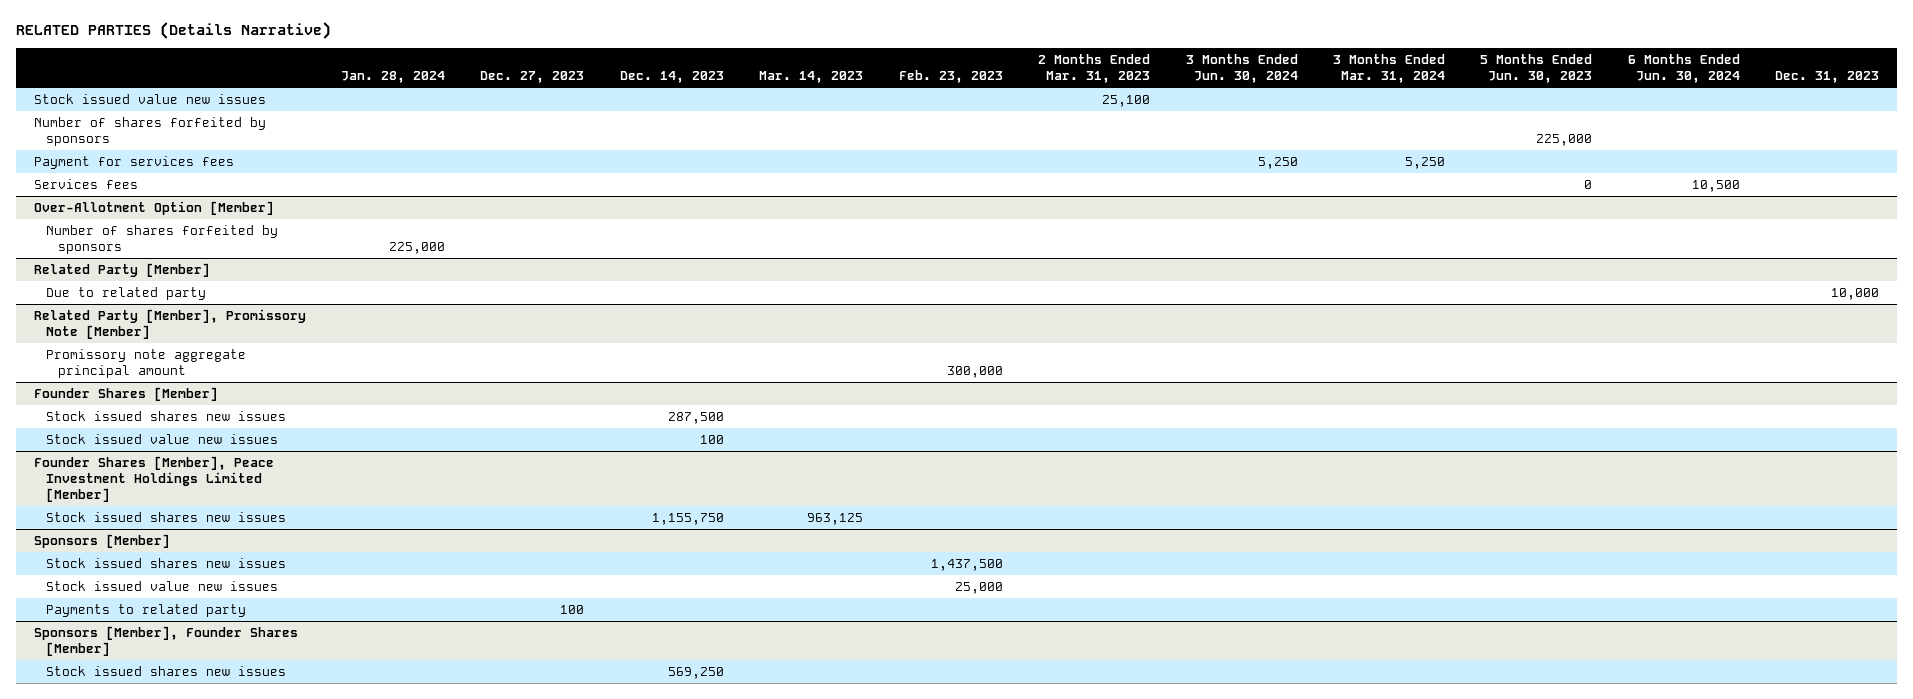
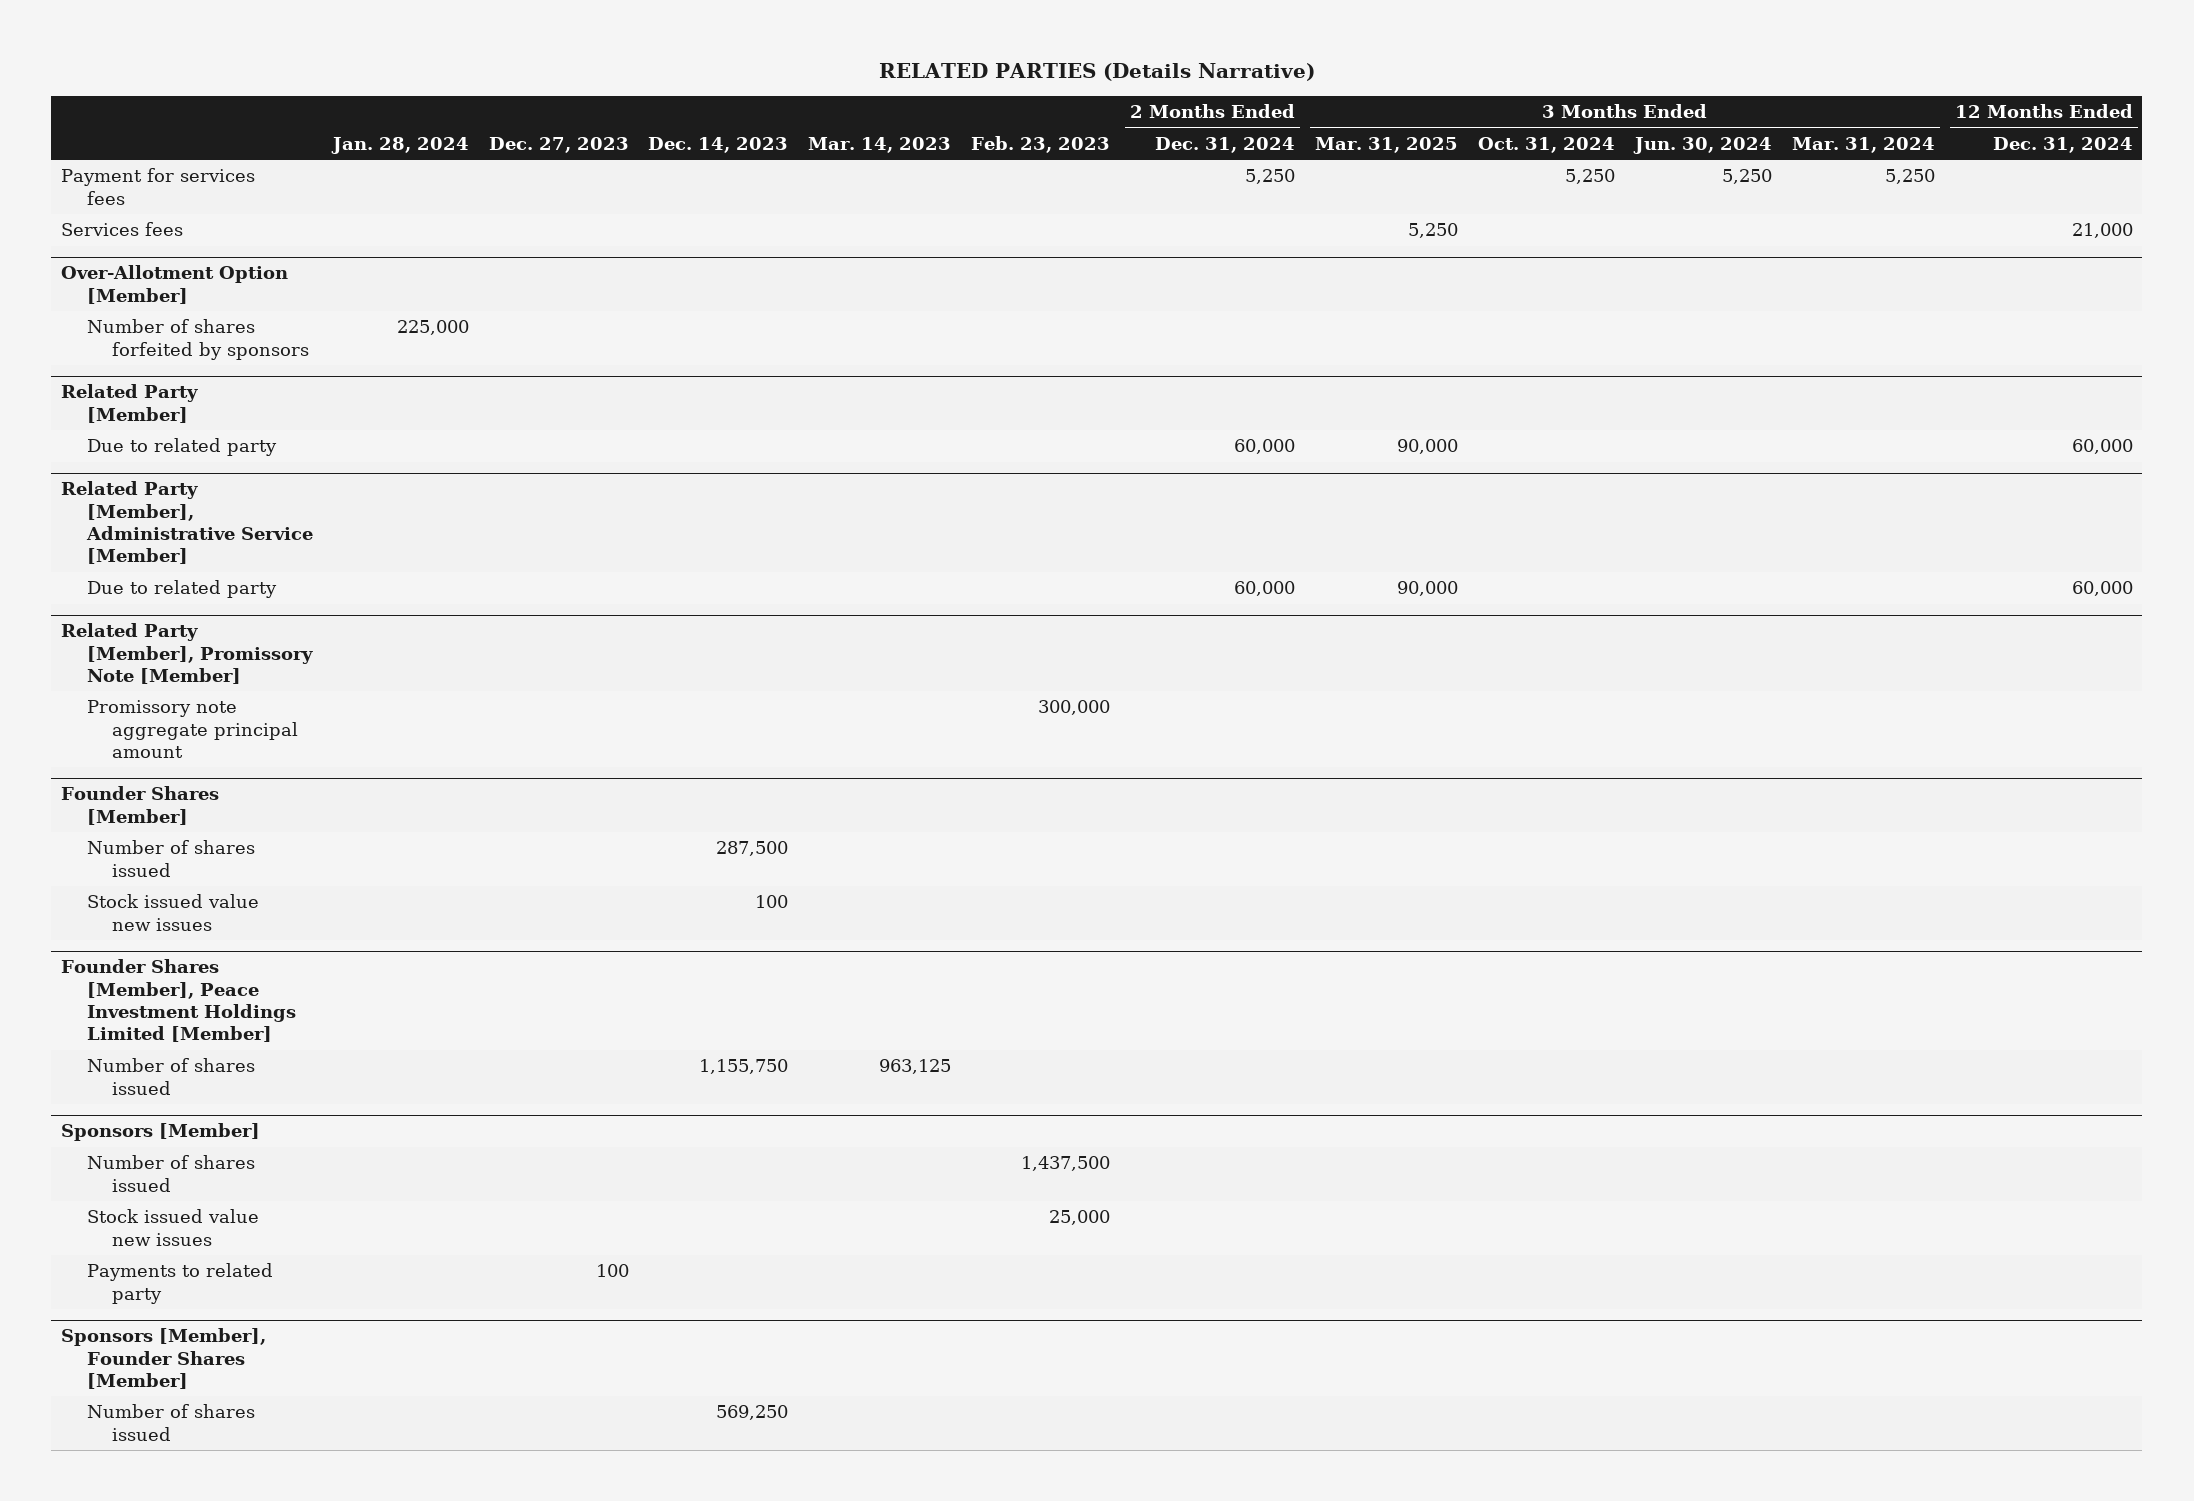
- | Jan. 28, 2024 | Dec. 27, 2023 | Dec. 14, 2023 | Mar. 14, 2023 | Feb. 23, 2023 | 2 Months Ended Mar. 31, 2023 | 3 Months Ended Jun. 30, 2024 | 3 Months Ended Mar. 31, 2024 | 5 Months Ended Jun. 30, 2023 | 6 Months Ended Jun. 30, 2024 | Dec. 31, 2023
+ | Jan. 28, 2024 | Dec. 27, 2023 | Dec. 14, 2023 | Mar. 14, 2023 | Feb. 23, 2023 | 2 Months Ended Dec. 31, 2024 | 3 Months Ended Mar. 31, 2025 | 3 Months Ended Oct. 31, 2024 | 3 Months Ended Jun. 30, 2024 | 3 Months Ended Mar. 31, 2024 | 12 Months Ended Dec. 31, 2024
- Stock issued value new issues | | | | | | 25,100 | | | | |
- Number of shares forfeited by sponsors | | | | | | | | | 225,000 | |
+ Related Party [Member], Administrative Service [Member]
+ Due to related party | | | | | | 60,000 | 90,000 | | | | 60,000
@ Founder Shares [Member]
- Stock issued shares new issues | | | 287,500 | | | | | | | |
+ Number of shares issued | | | 287,500 | | | | | | | |
@ Founder Shares [Member], Peace Investment Holdings Limited [Member]
- Stock issued shares new issues | | | 1,155,750 | 963,125 | | | | | | |
+ Number of shares issued | | | 1,155,750 | 963,125 | | | | | | |
@ Sponsors [Member]
- Stock issued shares new issues | | | | | 1,437,500 | | | | | |
+ Number of shares issued | | | | | 1,437,500 | | | | | |
@ Sponsors [Member], Founder Shares [Member]
- Stock issued shares new issues | | | 569,250 | | | | | | | |
+ Number of shares issued | | | 569,250 | | | | | | | |

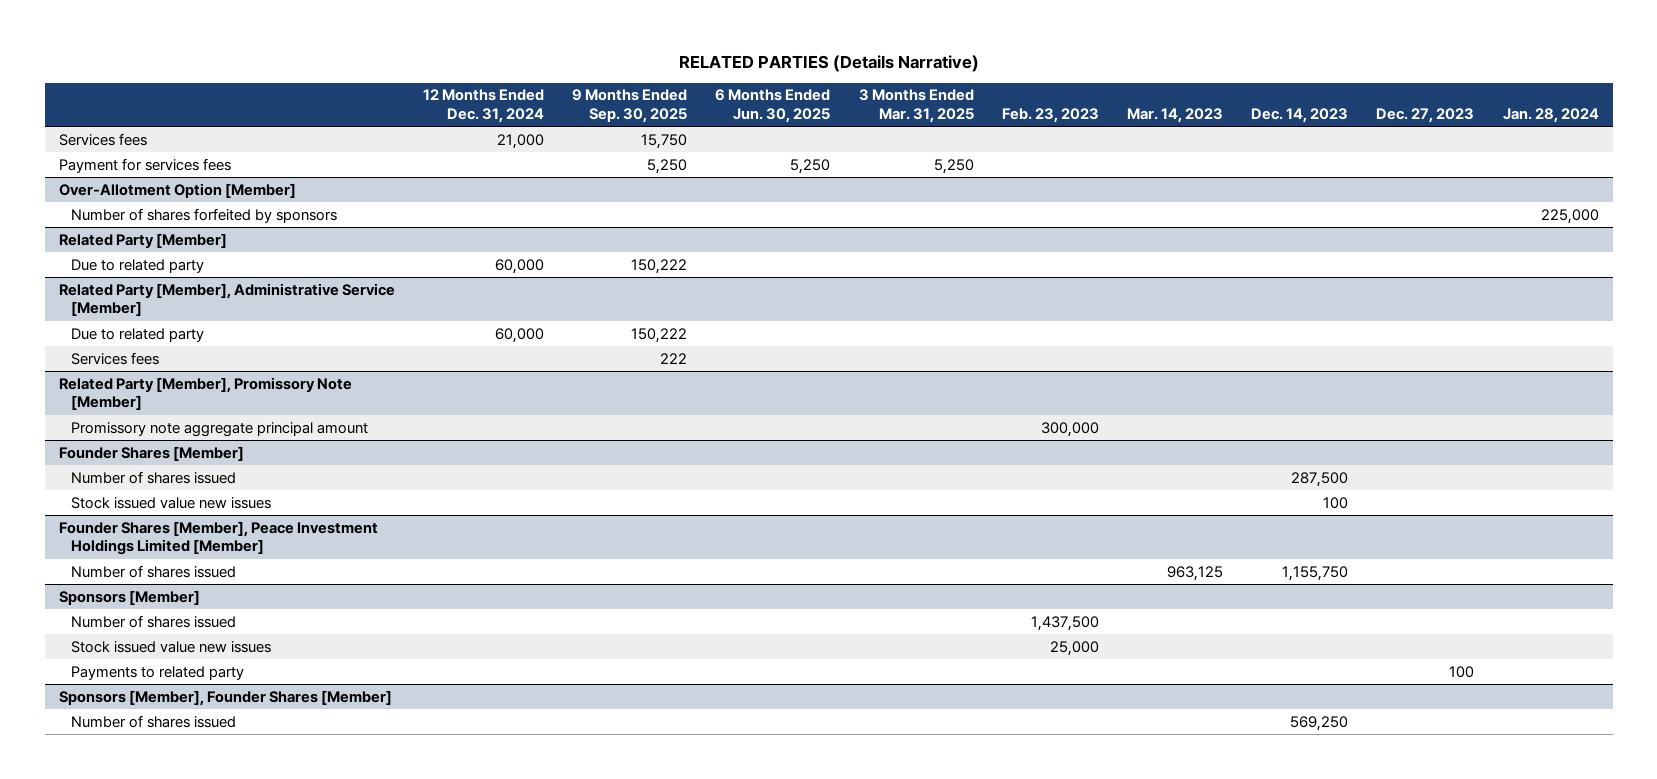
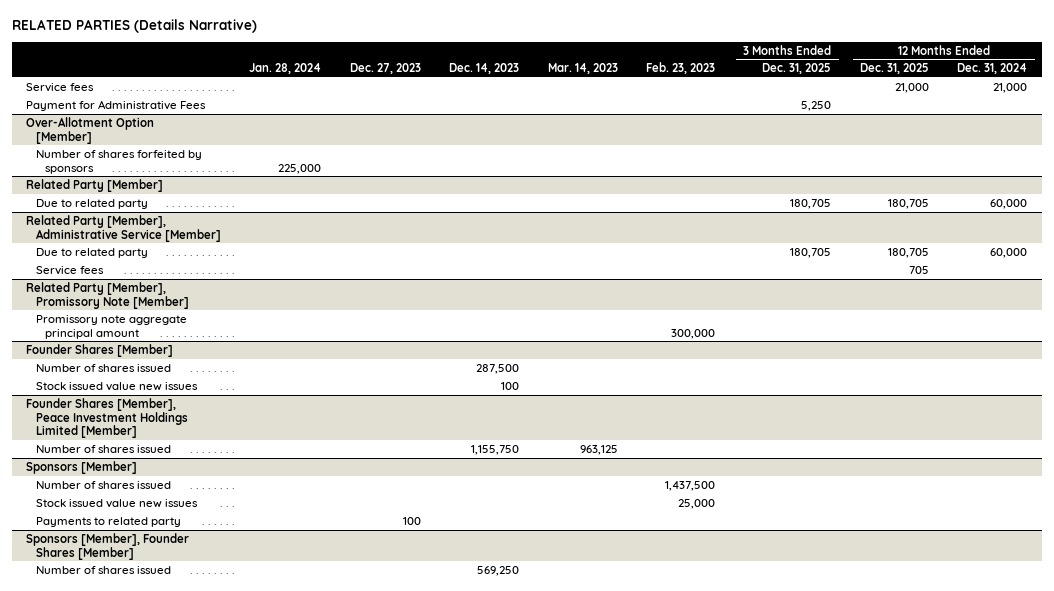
- | 12 Months Ended Dec. 31, 2024 | 9 Months Ended Sep. 30, 2025 | 6 Months Ended Jun. 30, 2025 | 3 Months Ended Mar. 31, 2025 | Feb. 23, 2023 | Mar. 14, 2023 | Dec. 14, 2023 | Dec. 27, 2023 | Jan. 28, 2024
+ | Jan. 28, 2024 | Dec. 27, 2023 | Dec. 14, 2023 | Mar. 14, 2023 | Feb. 23, 2023 | 3 Months Ended Dec. 31, 2025 | 12 Months Ended Dec. 31, 2025 | 12 Months Ended Dec. 31, 2024
- Services fees | 21,000 | 15,750 | | | | | | |
- Payment for services fees | | 5,250 | 5,250 | 5,250 | | | | |
+ Service fees | | | | | | | 21,000 | 21,000
+ Payment for Administrative Fees | | | | | | 5,250 | |
@ Related Party [Member], Administrative Service [Member]
- Services fees | | 222 | | | | | | |
+ Service fees | | | | | | | 705 |

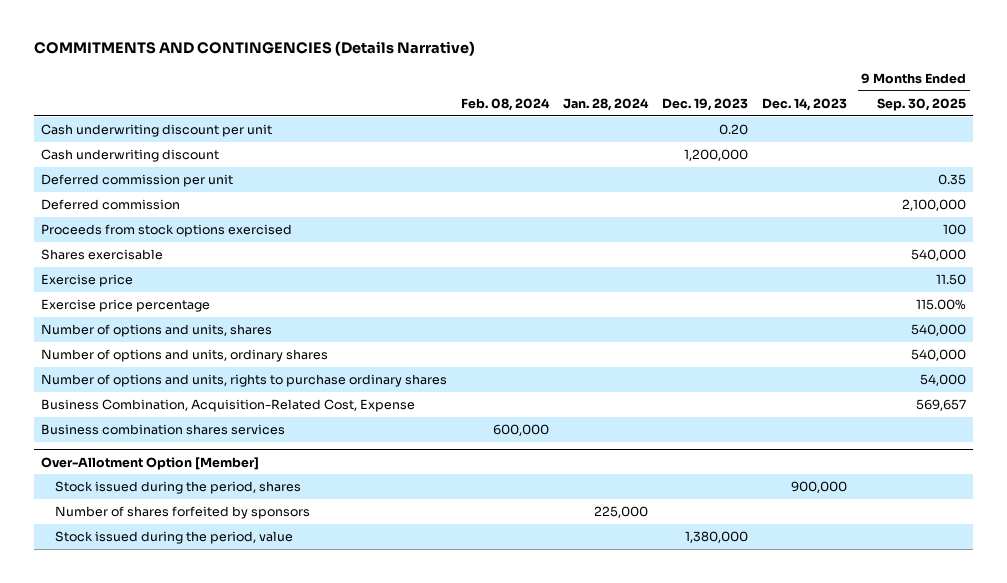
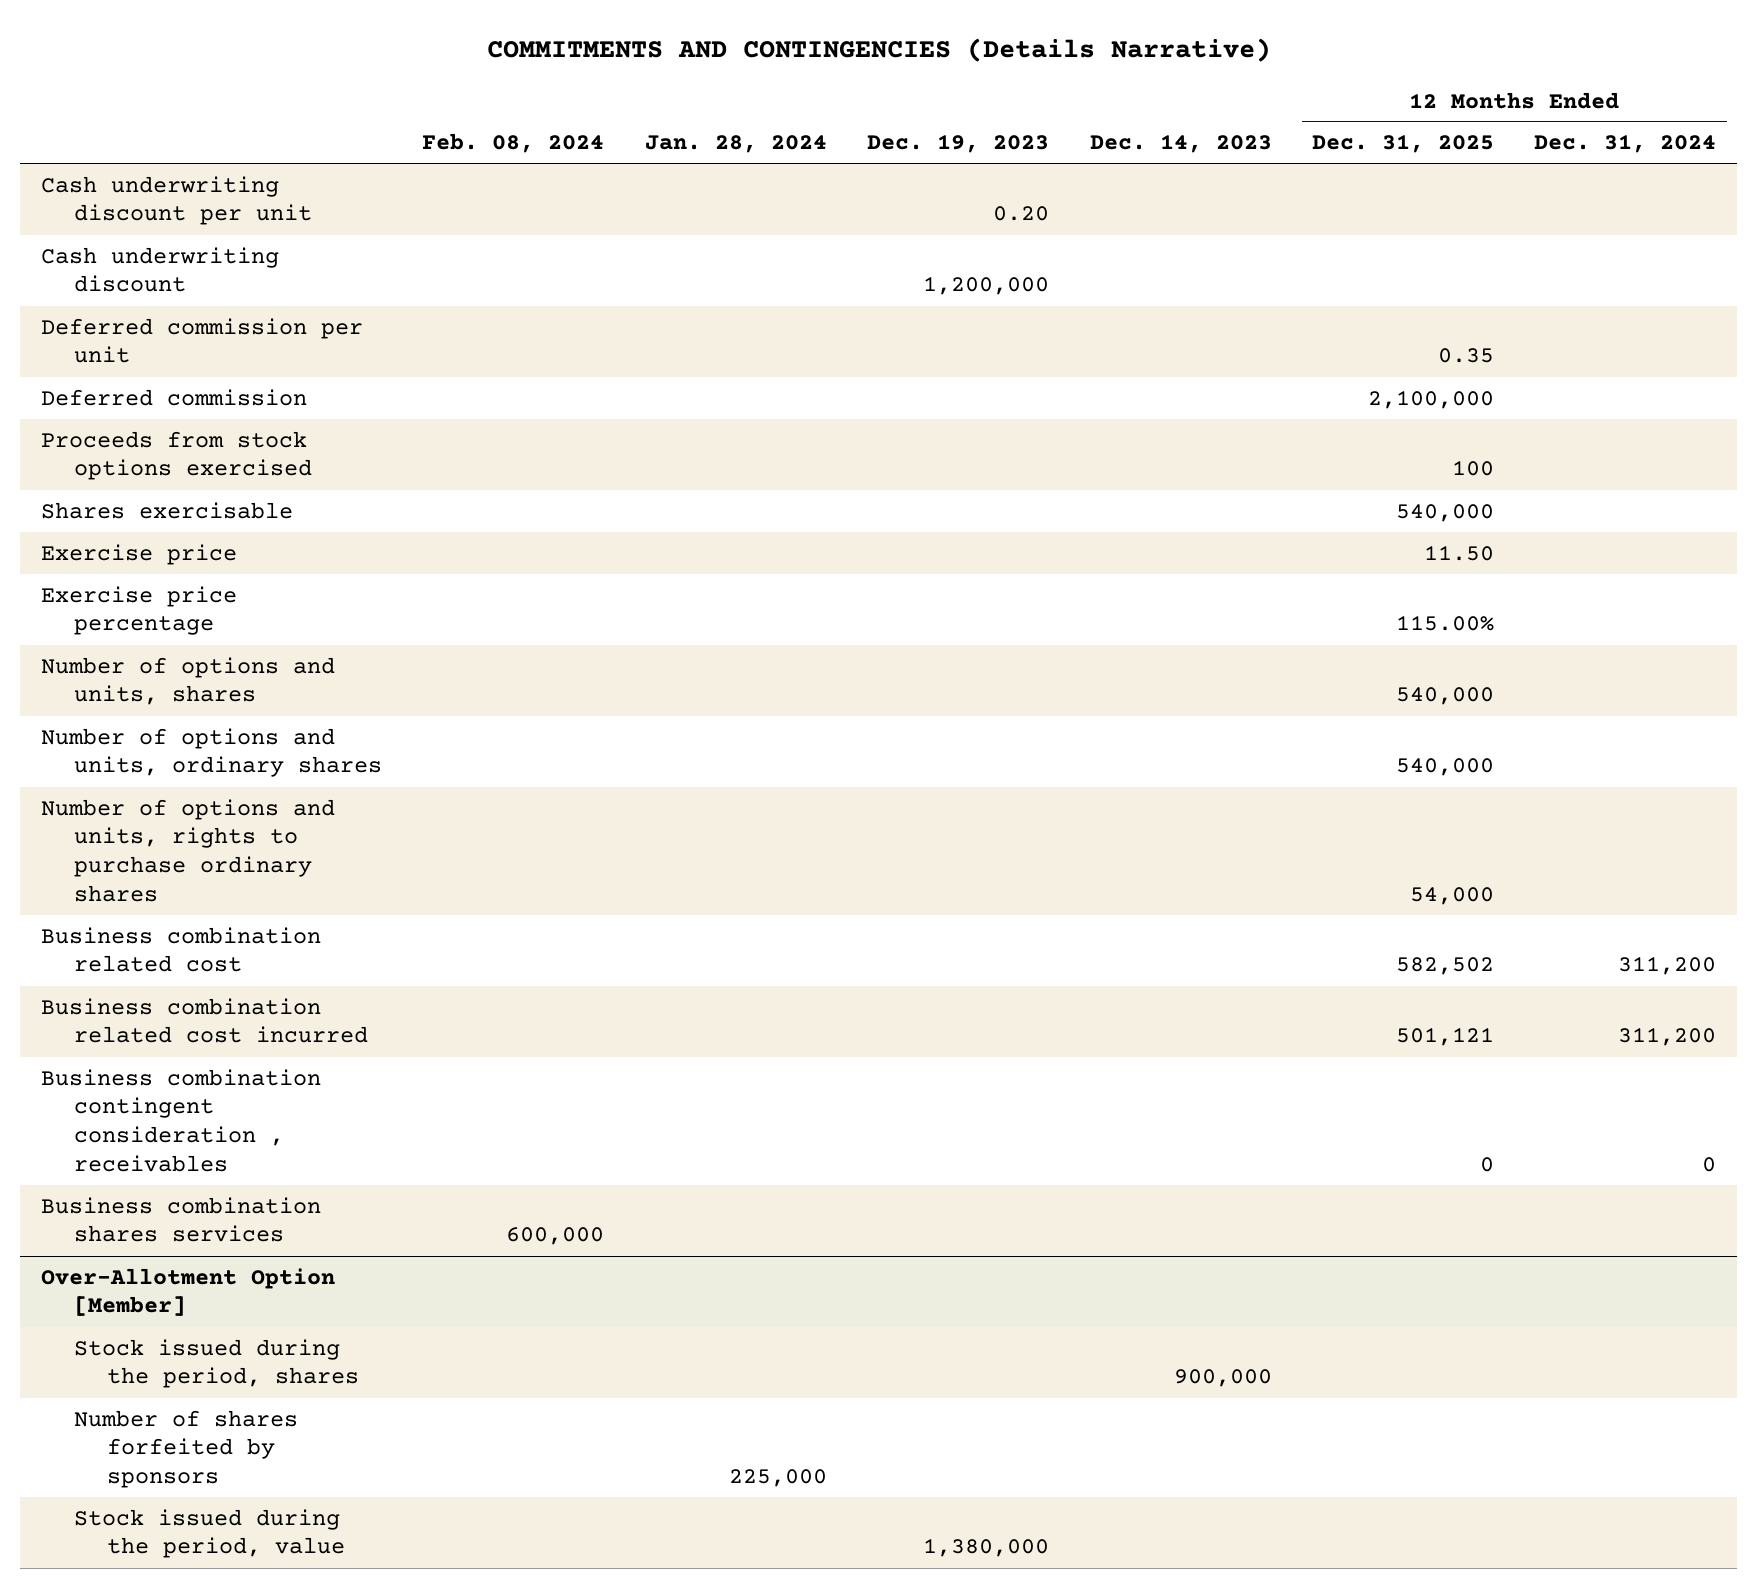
- | Feb. 08, 2024 | Jan. 28, 2024 | Dec. 19, 2023 | Dec. 14, 2023 | 9 Months Ended Sep. 30, 2025
+ | Feb. 08, 2024 | Jan. 28, 2024 | Dec. 19, 2023 | Dec. 14, 2023 | 12 Months Ended Dec. 31, 2025 | 12 Months Ended Dec. 31, 2024
- Business Combination, Acquisition-Related Cost, Expense | | | | | 569,657
+ Business combination related cost | | | | | 582,502 | 311,200
+ Business combination related cost incurred | | | | | 501,121 | 311,200
+ Business combination contingent consideration , receivables | | | | | 0 | 0

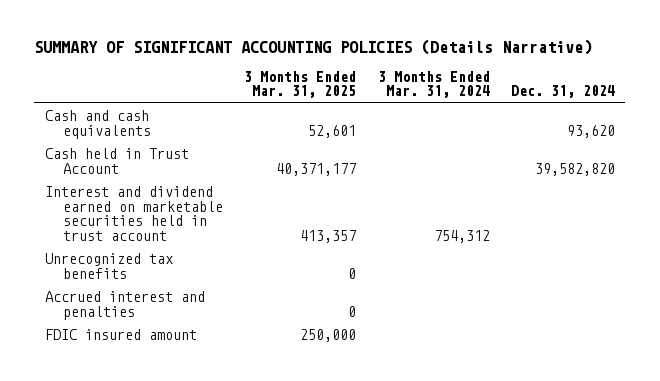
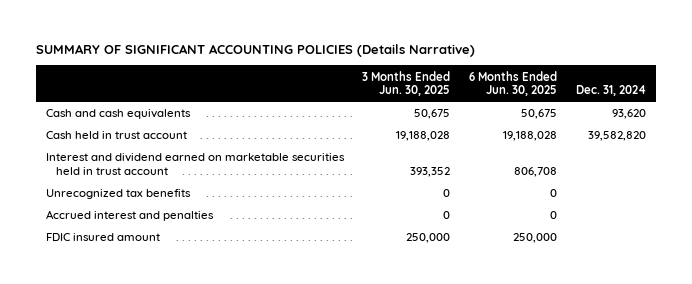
- | 3 Months Ended Mar. 31, 2025 | 3 Months Ended Mar. 31, 2024 | Dec. 31, 2024
+ | 3 Months Ended Jun. 30, 2025 | 6 Months Ended Jun. 30, 2025 | Dec. 31, 2024
- Cash held in Trust Account | 40,371,177 | | 39,582,820
+ Cash held in trust account | 19,188,028 | 19,188,028 | 39,582,820

